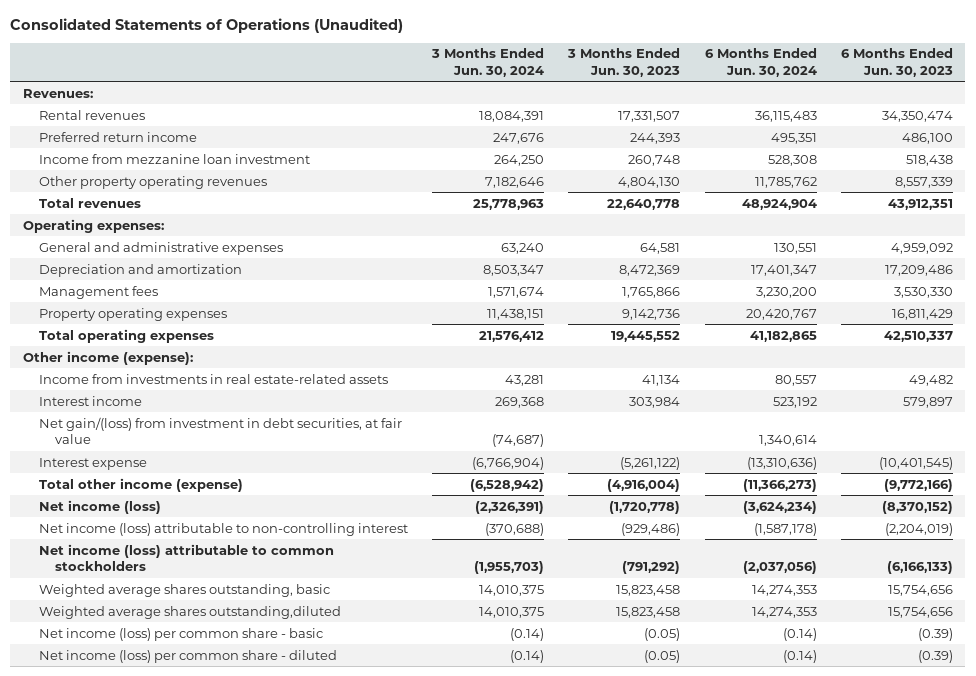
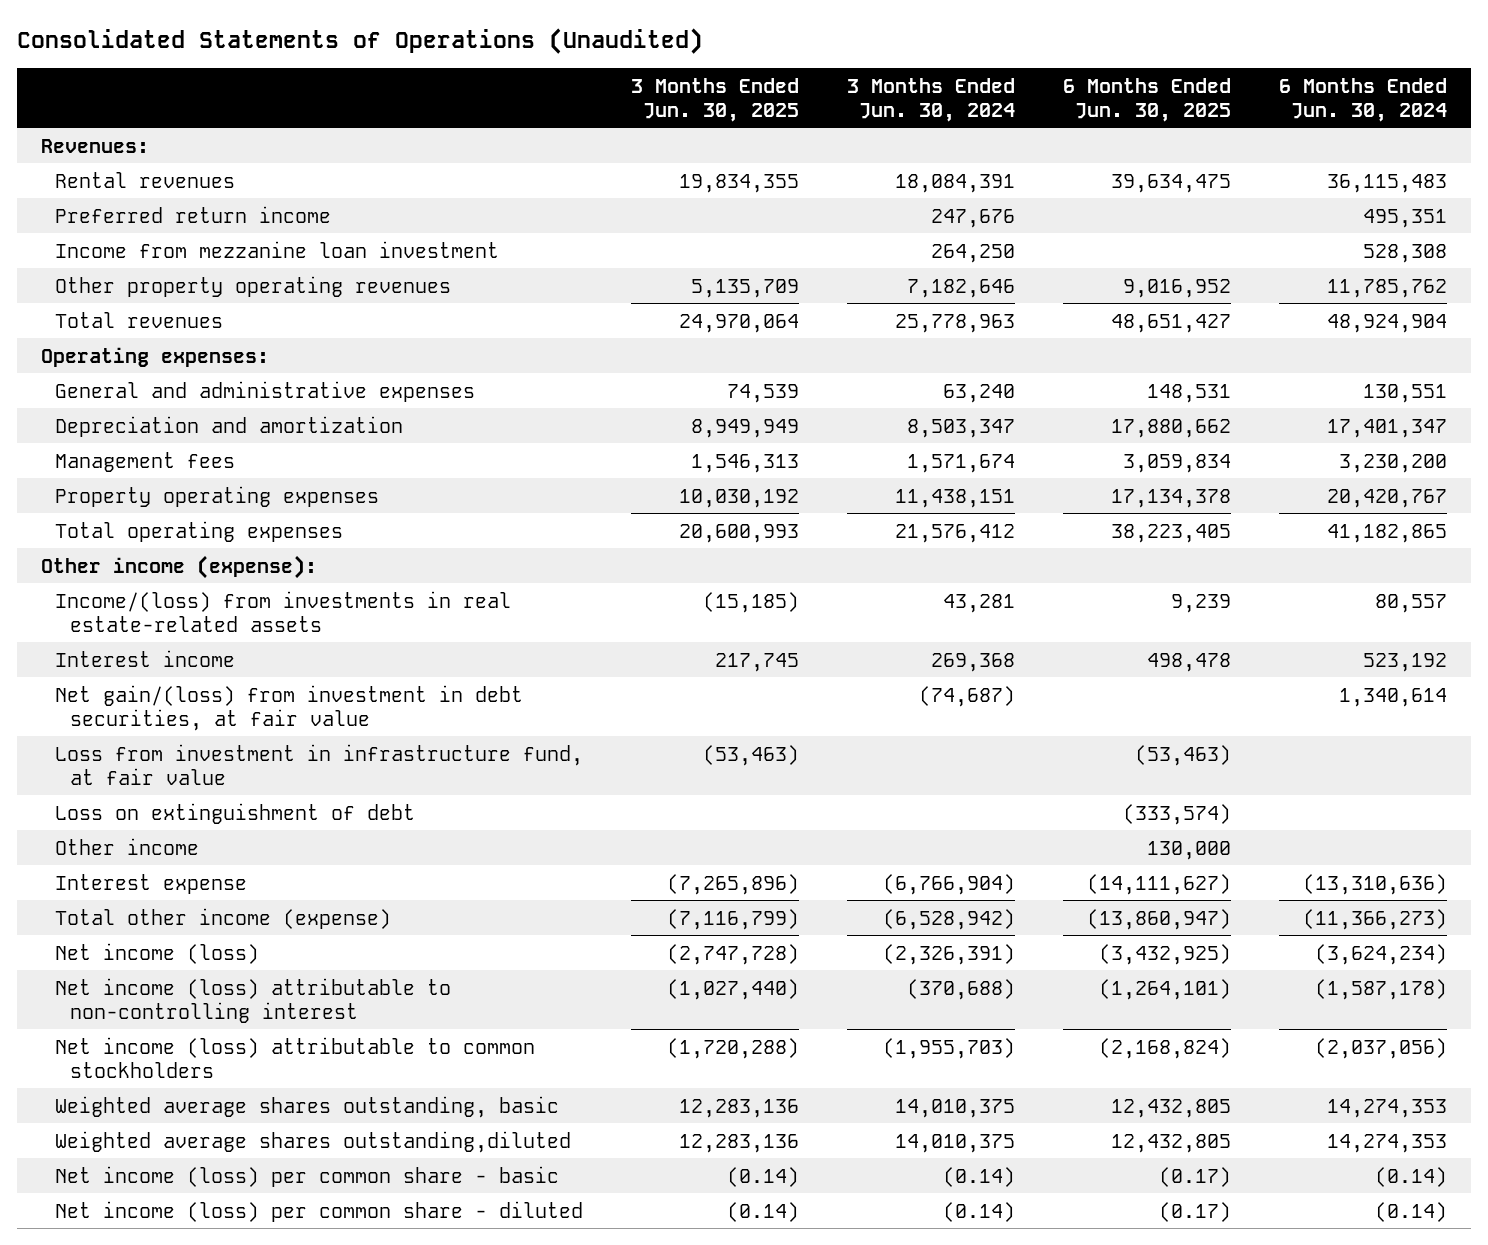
- | 3 Months Ended Jun. 30, 2024 | 3 Months Ended Jun. 30, 2023 | 6 Months Ended Jun. 30, 2024 | 6 Months Ended Jun. 30, 2023
+ | 3 Months Ended Jun. 30, 2025 | 3 Months Ended Jun. 30, 2024 | 6 Months Ended Jun. 30, 2025 | 6 Months Ended Jun. 30, 2024
- Income from investments in real estate-related assets | 43,281 | 41,134 | 80,557 | 49,482
+ Income/(loss) from investments in real estate-related assets | (15,185) | 43,281 | 9,239 | 80,557
+ Loss from investment in infrastructure fund, at fair value | (53,463) | | (53,463) |
+ Loss on extinguishment of debt | | | (333,574) |
+ Other income | | | 130,000 |

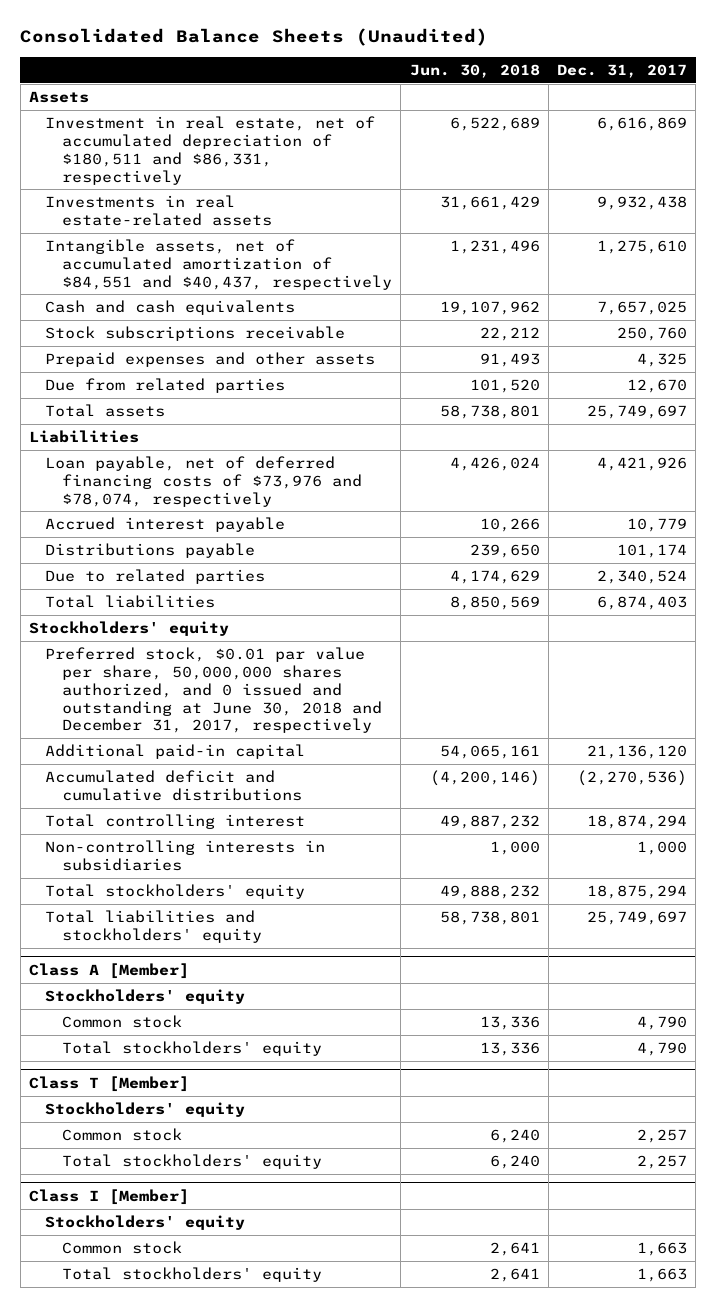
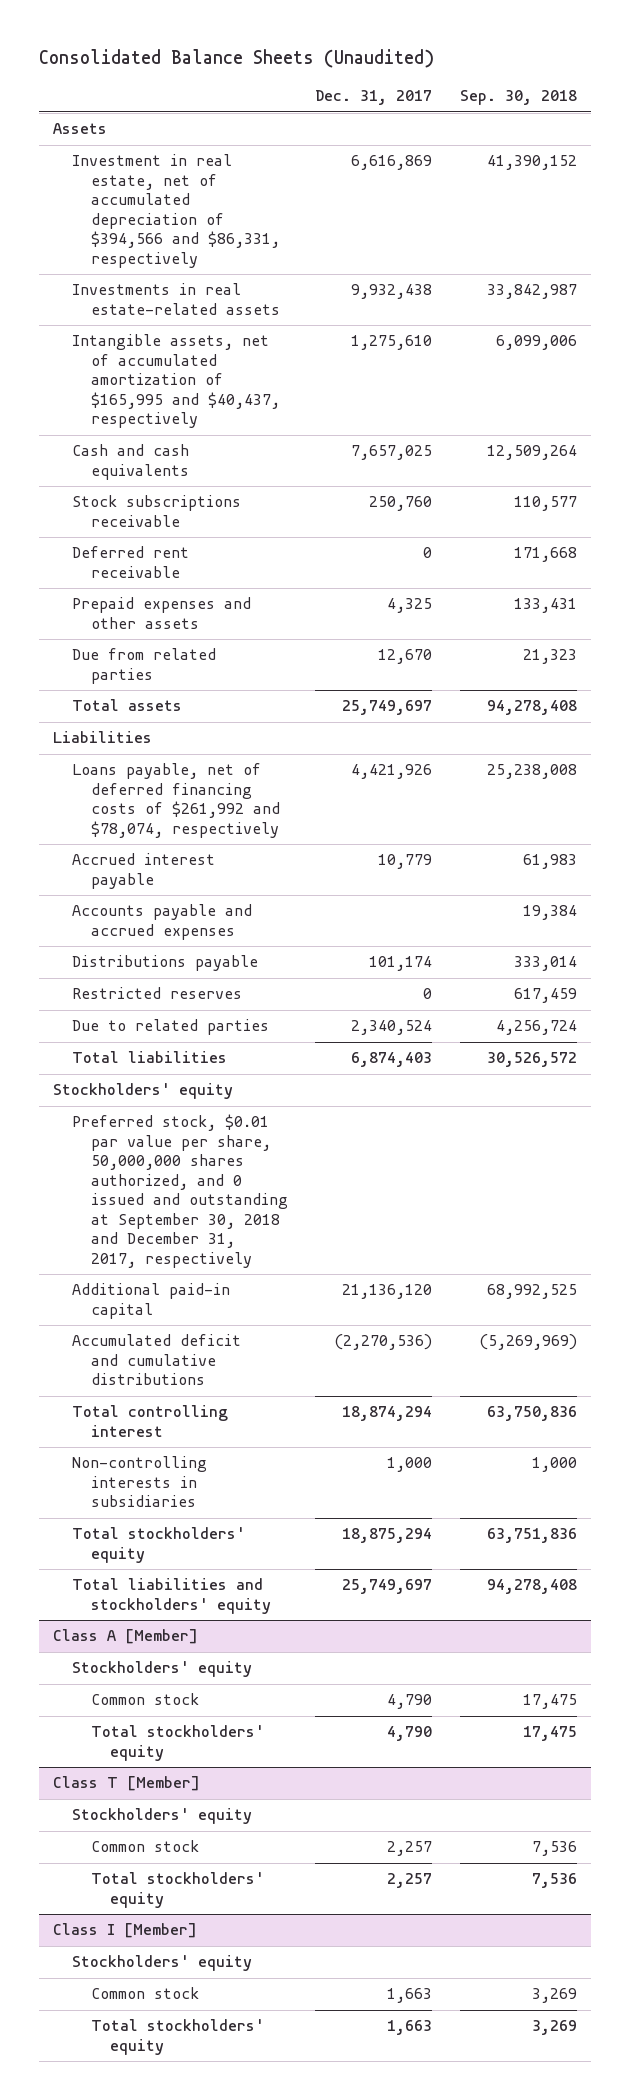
- | Jun. 30, 2018 | Dec. 31, 2017
+ | Dec. 31, 2017 | Sep. 30, 2018
- Investment in real estate, net of accumulated depreciation of $180,511 and $86,331, respectively | 6,522,689 | 6,616,869
+ Investment in real estate, net of accumulated depreciation of $394,566 and $86,331, respectively | 6,616,869 | 41,390,152
- Intangible assets, net of accumulated amortization of $84,551 and $40,437, respectively | 1,231,496 | 1,275,610
+ Intangible assets, net of accumulated amortization of $165,995 and $40,437, respectively | 1,275,610 | 6,099,006
+ Deferred rent receivable | 0 | 171,668
- Loan payable, net of deferred financing costs of $73,976 and $78,074, respectively | 4,426,024 | 4,421,926
+ Loans payable, net of deferred financing costs of $261,992 and $78,074, respectively | 4,421,926 | 25,238,008
+ Accounts payable and accrued expenses | | 19,384
+ Restricted reserves | 0 | 617,459
- Preferred stock, $0.01 par value per share, 50,000,000 shares authorized, and 0 issued and outstanding at June 30, 2018 and December 31, 2017, respectively
+ Preferred stock, $0.01 par value per share, 50,000,000 shares authorized, and 0 issued and outstanding at September 30, 2018 and December 31, 2017, respectively

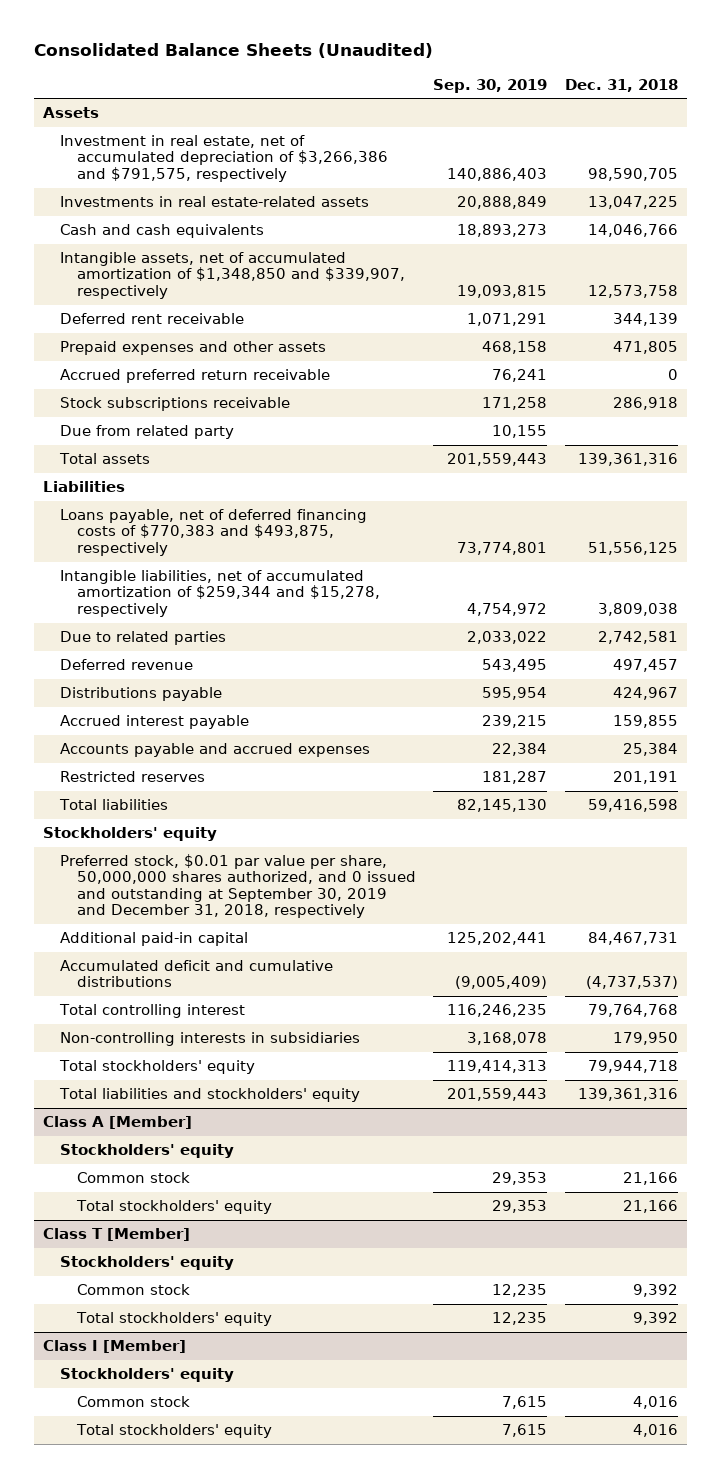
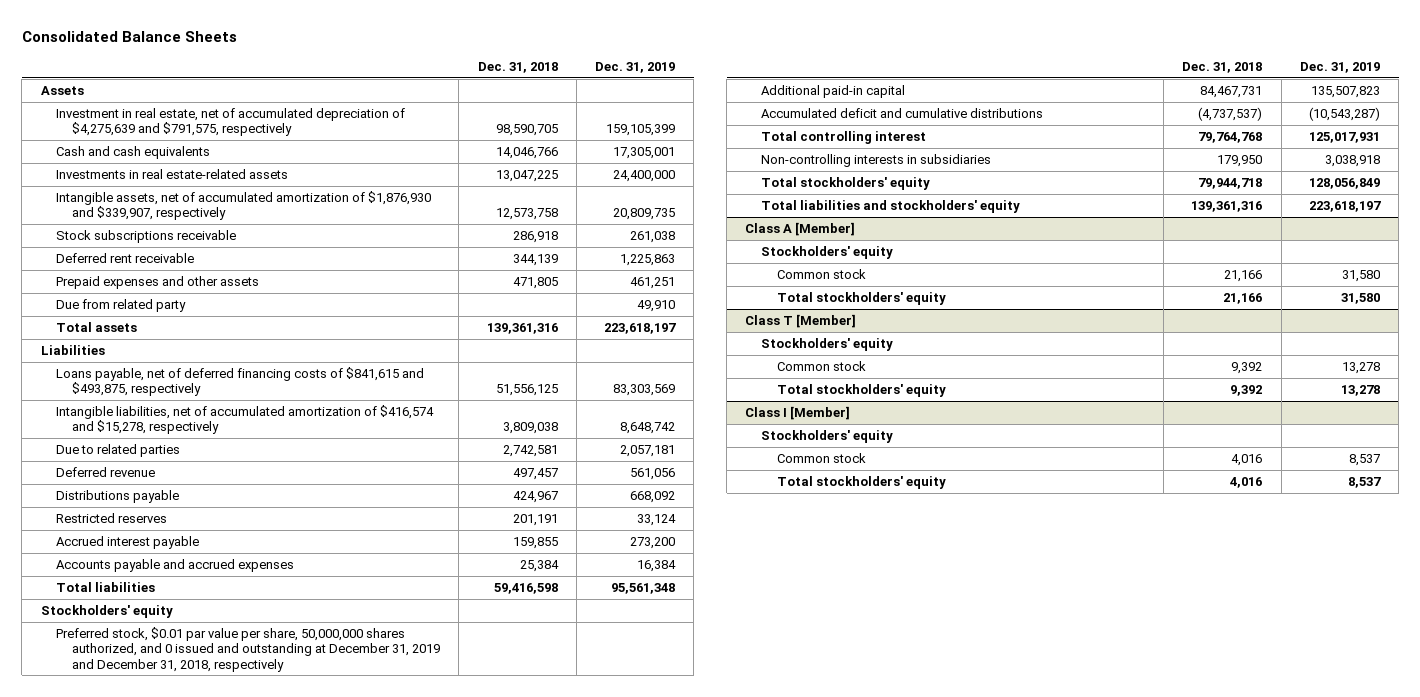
- Consolidated Balance Sheets (Unaudited)
+ Consolidated Balance Sheets
- | Sep. 30, 2019 | Dec. 31, 2018
+ | Dec. 31, 2018 | Dec. 31, 2019
- Investment in real estate, net of accumulated depreciation of $3,266,386 and $791,575, respectively | 140,886,403 | 98,590,705
+ Investment in real estate, net of accumulated depreciation of $4,275,639 and $791,575, respectively | 98,590,705 | 159,105,399
- Intangible assets, net of accumulated amortization of $1,348,850 and $339,907, respectively | 19,093,815 | 12,573,758
moved down: Investments in real estate-related assets | 13,047,225 | 24,400,000
+ Intangible assets, net of accumulated amortization of $1,876,930 and $339,907, respectively | 12,573,758 | 20,809,735
moved up: Stock subscriptions receivable | 286,918 | 261,038
- Accrued preferred return receivable | 76,241 | 0
- Loans payable, net of deferred financing costs of $770,383 and $493,875, respectively | 73,774,801 | 51,556,125
- Intangible liabilities, net of accumulated amortization of $259,344 and $15,278, respectively | 4,754,972 | 3,809,038
+ Loans payable, net of deferred financing costs of $841,615 and $493,875, respectively | 51,556,125 | 83,303,569
+ Intangible liabilities, net of accumulated amortization of $416,574 and $15,278, respectively | 3,809,038 | 8,648,742
moved up: Restricted reserves | 201,191 | 33,124
- Preferred stock, $0.01 par value per share, 50,000,000 shares authorized, and 0 issued and outstanding at September 30, 2019 and December 31, 2018, respectively
+ Preferred stock, $0.01 par value per share, 50,000,000 shares authorized, and 0 issued and outstanding at December 31, 2019 and December 31, 2018, respectively

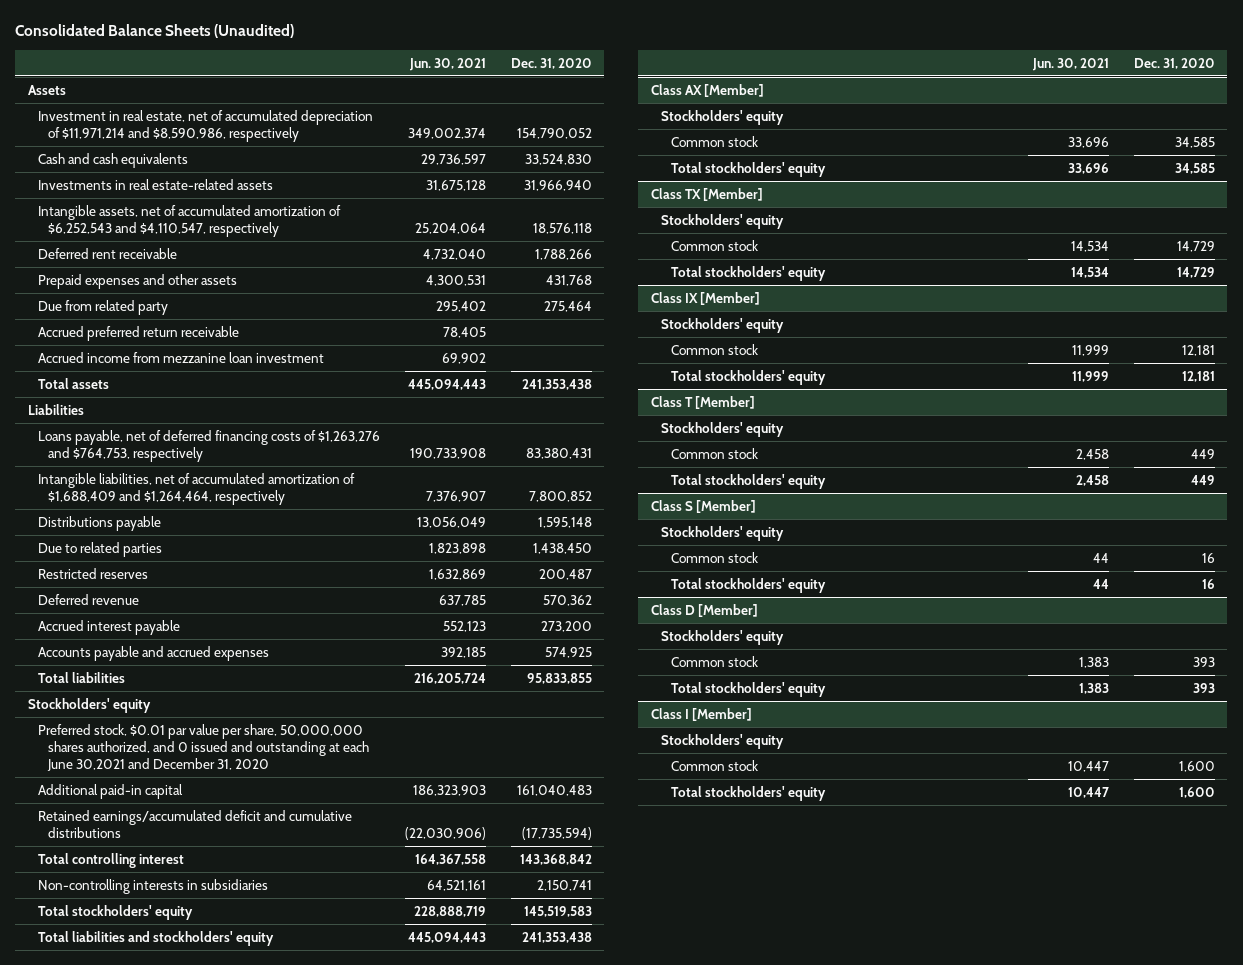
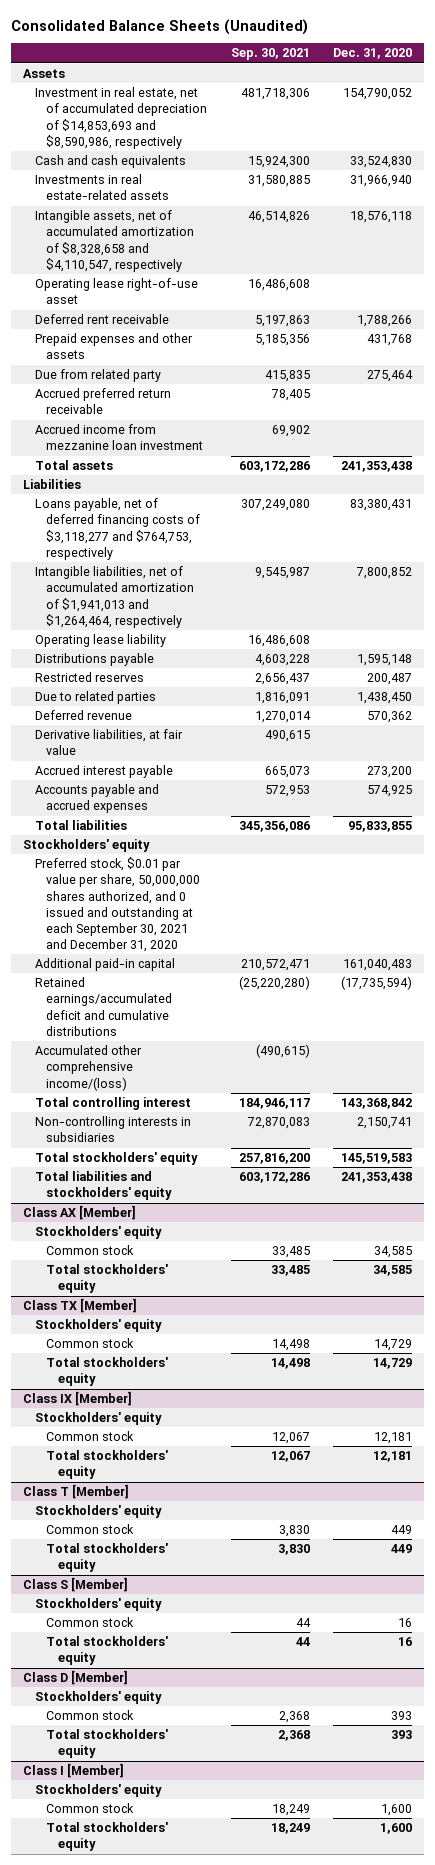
- | Jun. 30, 2021 | Dec. 31, 2020
+ | Sep. 30, 2021 | Dec. 31, 2020
- Investment in real estate, net of accumulated depreciation of $11,971,214 and $8,590,986, respectively | 349,002,374 | 154,790,052
+ Investment in real estate, net of accumulated depreciation of $14,853,693 and $8,590,986, respectively | 481,718,306 | 154,790,052
- Intangible assets, net of accumulated amortization of $6,252,543 and $4,110,547, respectively | 25,204,064 | 18,576,118
+ Intangible assets, net of accumulated amortization of $8,328,658 and $4,110,547, respectively | 46,514,826 | 18,576,118
+ Operating lease right-of-use asset | 16,486,608 |
- Loans payable, net of deferred financing costs of $1,263,276 and $764,753, respectively | 190,733,908 | 83,380,431
- Intangible liabilities, net of accumulated amortization of $1,688,409 and $1,264,464, respectively | 7,376,907 | 7,800,852
+ Loans payable, net of deferred financing costs of $3,118,277 and $764,753, respectively | 307,249,080 | 83,380,431
+ Intangible liabilities, net of accumulated amortization of $1,941,013 and $1,264,464, respectively | 9,545,987 | 7,800,852
+ Operating lease liability | 16,486,608 |
moved down: Due to related parties | 1,816,091 | 1,438,450
+ Derivative liabilities, at fair value | 490,615 |
- Preferred stock, $0.01 par value per share, 50,000,000 shares authorized, and 0 issued and outstanding at each June 30,2021 and December 31, 2020
+ Preferred stock, $0.01 par value per share, 50,000,000 shares authorized, and 0 issued and outstanding at each September 30, 2021 and December 31, 2020
+ Accumulated other comprehensive income/(loss) | (490,615) |

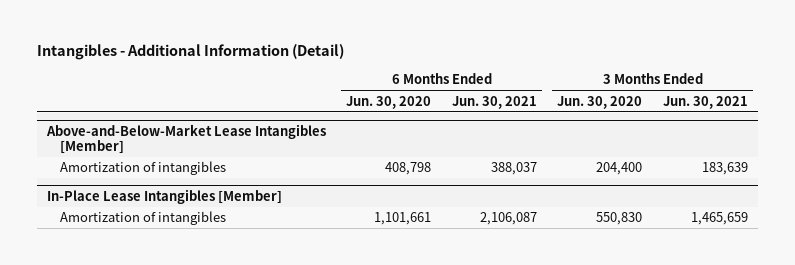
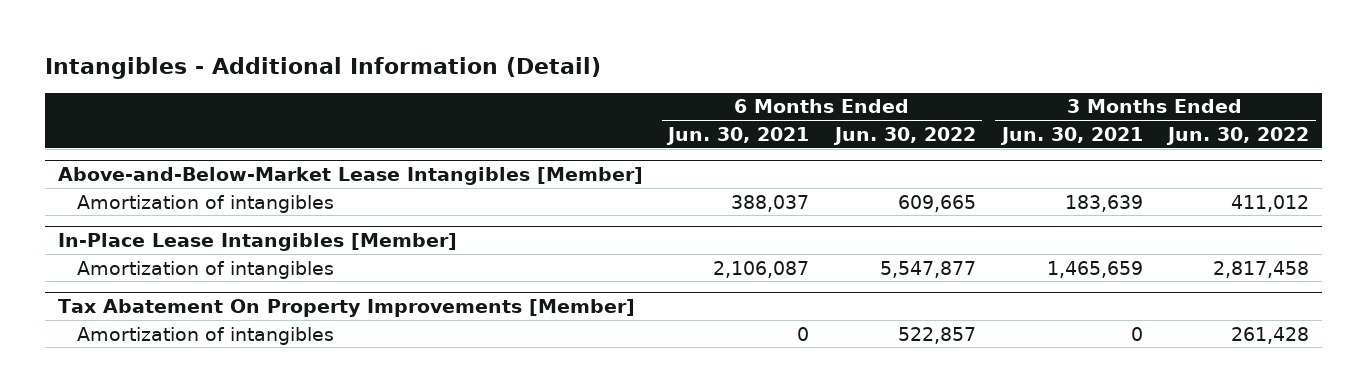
- | 6 Months Ended Jun. 30, 2020 | 6 Months Ended Jun. 30, 2021 | 3 Months Ended Jun. 30, 2020 | 3 Months Ended Jun. 30, 2021
+ | 6 Months Ended Jun. 30, 2021 | 6 Months Ended Jun. 30, 2022 | 3 Months Ended Jun. 30, 2021 | 3 Months Ended Jun. 30, 2022
+ Tax Abatement On Property Improvements [Member]
+ Amortization of intangibles | 0 | 522,857 | 0 | 261,428

